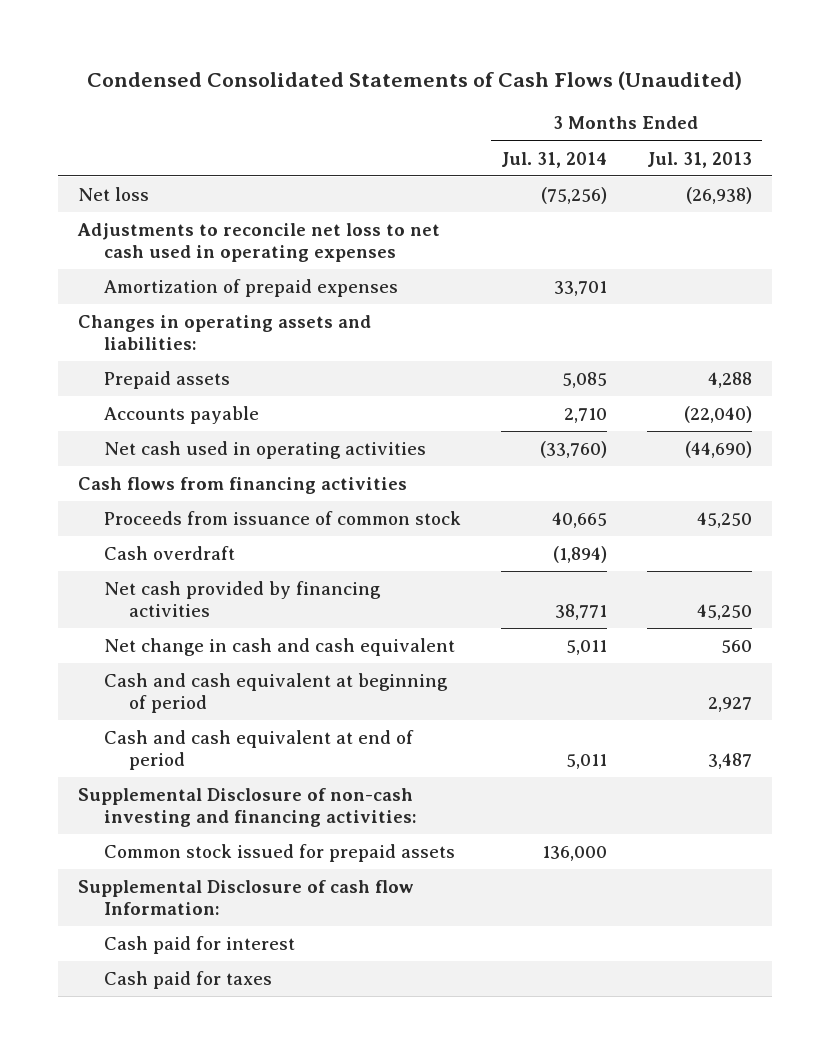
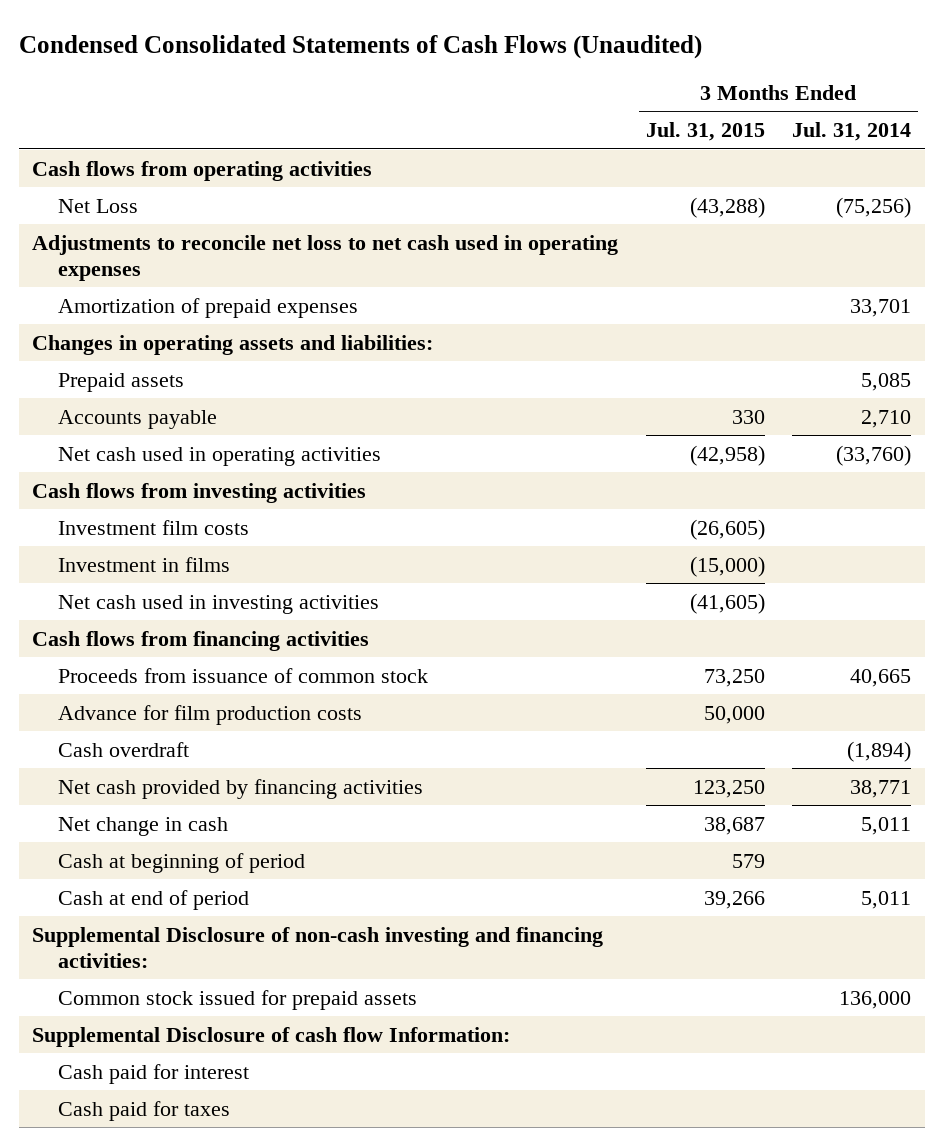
- | 3 Months Ended Jul. 31, 2014 | 3 Months Ended Jul. 31, 2013
+ | 3 Months Ended Jul. 31, 2015 | 3 Months Ended Jul. 31, 2014
- Net loss | (75,256) | (26,938)
+ Cash flows from operating activities
+ Net Loss | (43,288) | (75,256)
+ Cash flows from investing activities
+ Investment film costs | (26,605) |
+ Investment in films | (15,000) |
+ Net cash used in investing activities | (41,605) |
+ Advance for film production costs | 50,000 |
- Net change in cash and cash equivalent | 5,011 | 560
- Cash and cash equivalent at beginning of period | | 2,927
- Cash and cash equivalent at end of period | 5,011 | 3,487
+ Net change in cash | 38,687 | 5,011
+ Cash at beginning of period | 579 |
+ Cash at end of period | 39,266 | 5,011

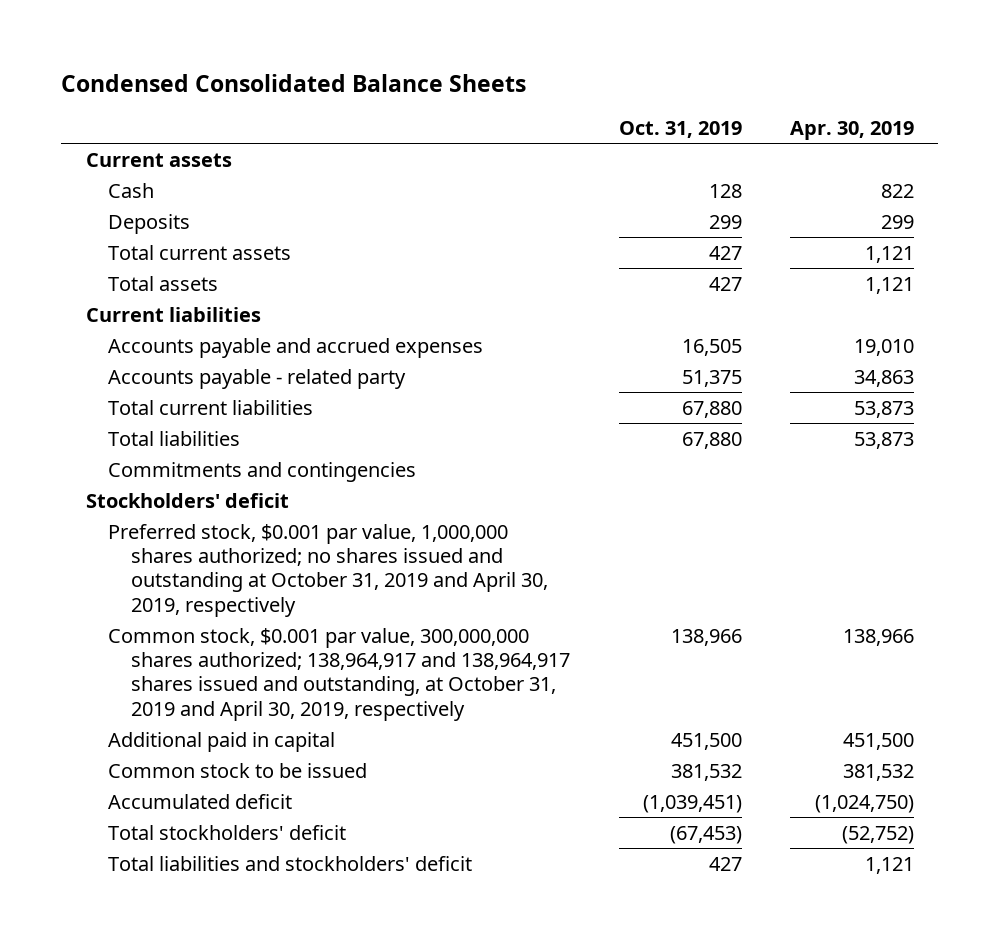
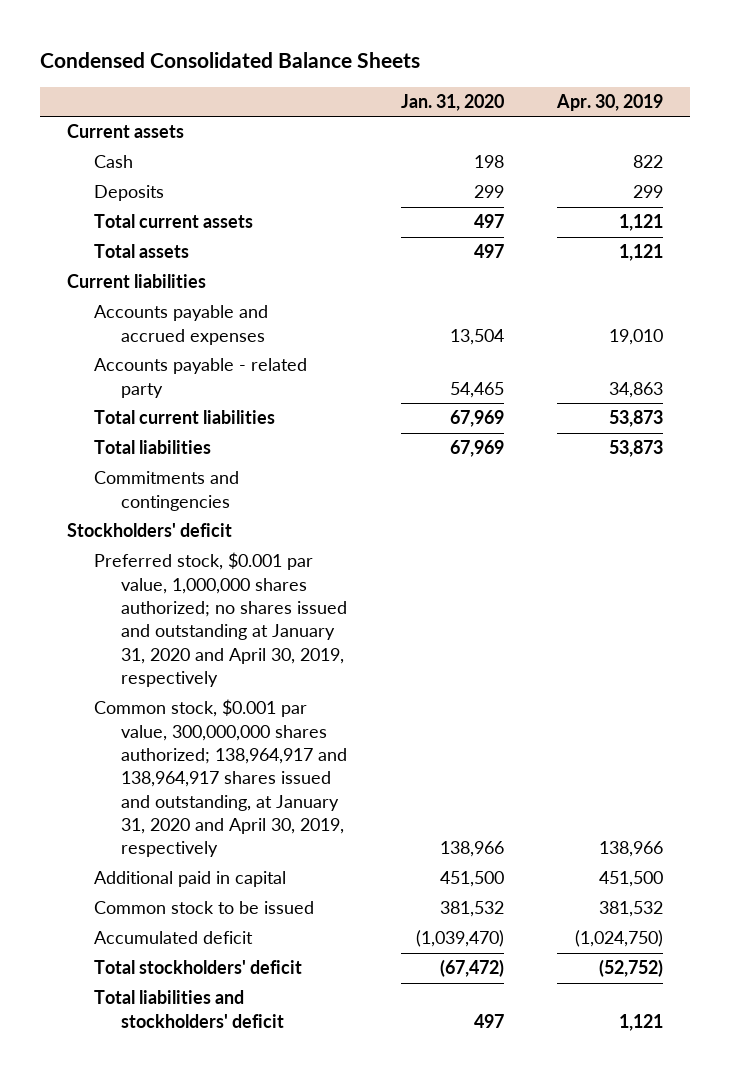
- | Oct. 31, 2019 | Apr. 30, 2019
+ | Jan. 31, 2020 | Apr. 30, 2019
- Preferred stock, $0.001 par value, 1,000,000 shares authorized; no shares issued and outstanding at October 31, 2019 and April 30, 2019, respectively
- Common stock, $0.001 par value, 300,000,000 shares authorized; 138,964,917 and 138,964,917 shares issued and outstanding, at October 31, 2019 and April 30, 2019, respectively | 138,966 | 138,966
+ Preferred stock, $0.001 par value, 1,000,000 shares authorized; no shares issued and outstanding at January 31, 2020 and April 30, 2019, respectively
+ Common stock, $0.001 par value, 300,000,000 shares authorized; 138,964,917 and 138,964,917 shares issued and outstanding, at January 31, 2020 and April 30, 2019, respectively | 138,966 | 138,966

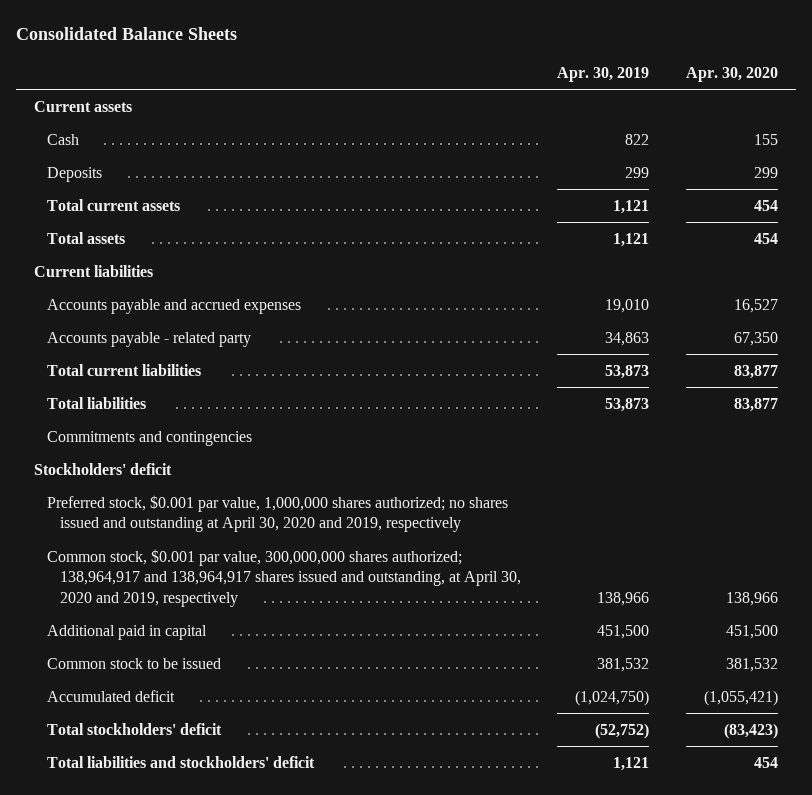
- Condensed Consolidated Balance Sheets
+ Consolidated Balance Sheets
- | Jan. 31, 2020 | Apr. 30, 2019
+ | Apr. 30, 2019 | Apr. 30, 2020
- Preferred stock, $0.001 par value, 1,000,000 shares authorized; no shares issued and outstanding at January 31, 2020 and April 30, 2019, respectively
- Common stock, $0.001 par value, 300,000,000 shares authorized; 138,964,917 and 138,964,917 shares issued and outstanding, at January 31, 2020 and April 30, 2019, respectively | 138,966 | 138,966
+ Preferred stock, $0.001 par value, 1,000,000 shares authorized; no shares issued and outstanding at April 30, 2020 and 2019, respectively
+ Common stock, $0.001 par value, 300,000,000 shares authorized; 138,964,917 and 138,964,917 shares issued and outstanding, at April 30, 2020 and 2019, respectively | 138,966 | 138,966

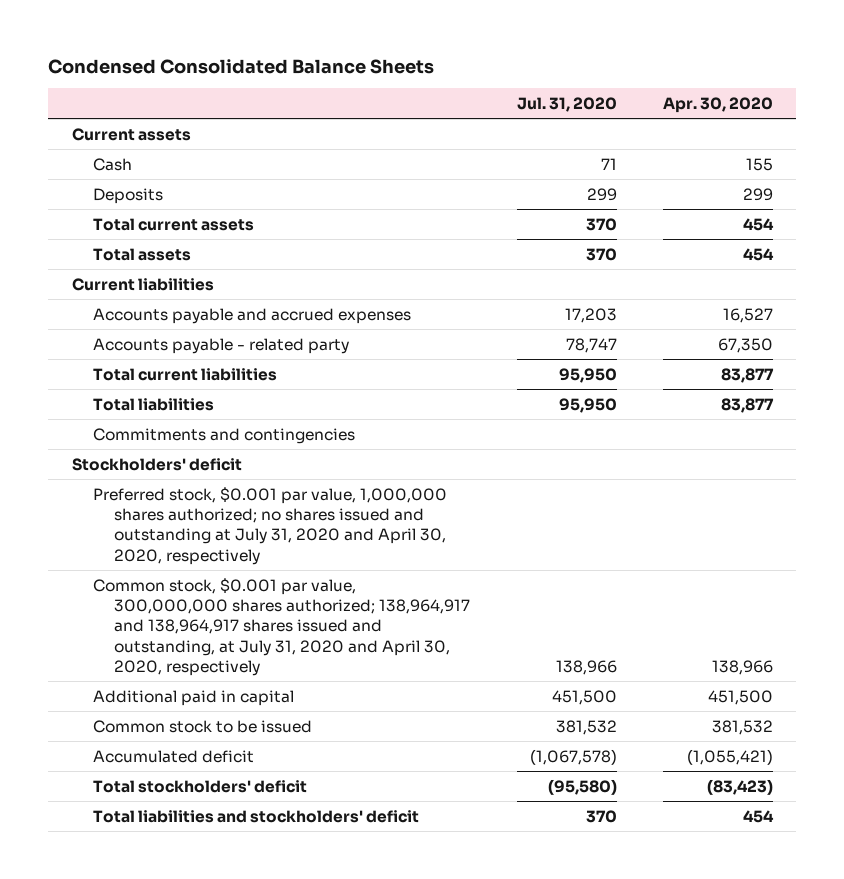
- Consolidated Balance Sheets
+ Condensed Consolidated Balance Sheets
- | Apr. 30, 2019 | Apr. 30, 2020
+ | Jul. 31, 2020 | Apr. 30, 2020
- Preferred stock, $0.001 par value, 1,000,000 shares authorized; no shares issued and outstanding at April 30, 2020 and 2019, respectively
- Common stock, $0.001 par value, 300,000,000 shares authorized; 138,964,917 and 138,964,917 shares issued and outstanding, at April 30, 2020 and 2019, respectively | 138,966 | 138,966
+ Preferred stock, $0.001 par value, 1,000,000 shares authorized; no shares issued and outstanding at July 31, 2020 and April 30, 2020, respectively
+ Common stock, $0.001 par value, 300,000,000 shares authorized; 138,964,917 and 138,964,917 shares issued and outstanding, at July 31, 2020 and April 30, 2020, respectively | 138,966 | 138,966

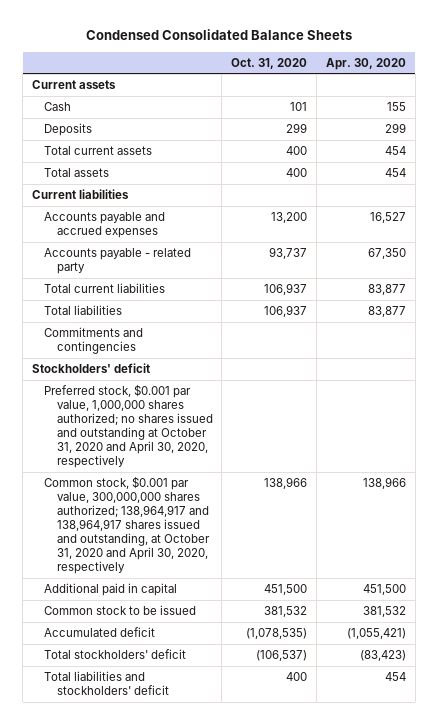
- | Jul. 31, 2020 | Apr. 30, 2020
+ | Oct. 31, 2020 | Apr. 30, 2020
- Preferred stock, $0.001 par value, 1,000,000 shares authorized; no shares issued and outstanding at July 31, 2020 and April 30, 2020, respectively
- Common stock, $0.001 par value, 300,000,000 shares authorized; 138,964,917 and 138,964,917 shares issued and outstanding, at July 31, 2020 and April 30, 2020, respectively | 138,966 | 138,966
+ Preferred stock, $0.001 par value, 1,000,000 shares authorized; no shares issued and outstanding at October 31, 2020 and April 30, 2020, respectively
+ Common stock, $0.001 par value, 300,000,000 shares authorized; 138,964,917 and 138,964,917 shares issued and outstanding, at October 31, 2020 and April 30, 2020, respectively | 138,966 | 138,966

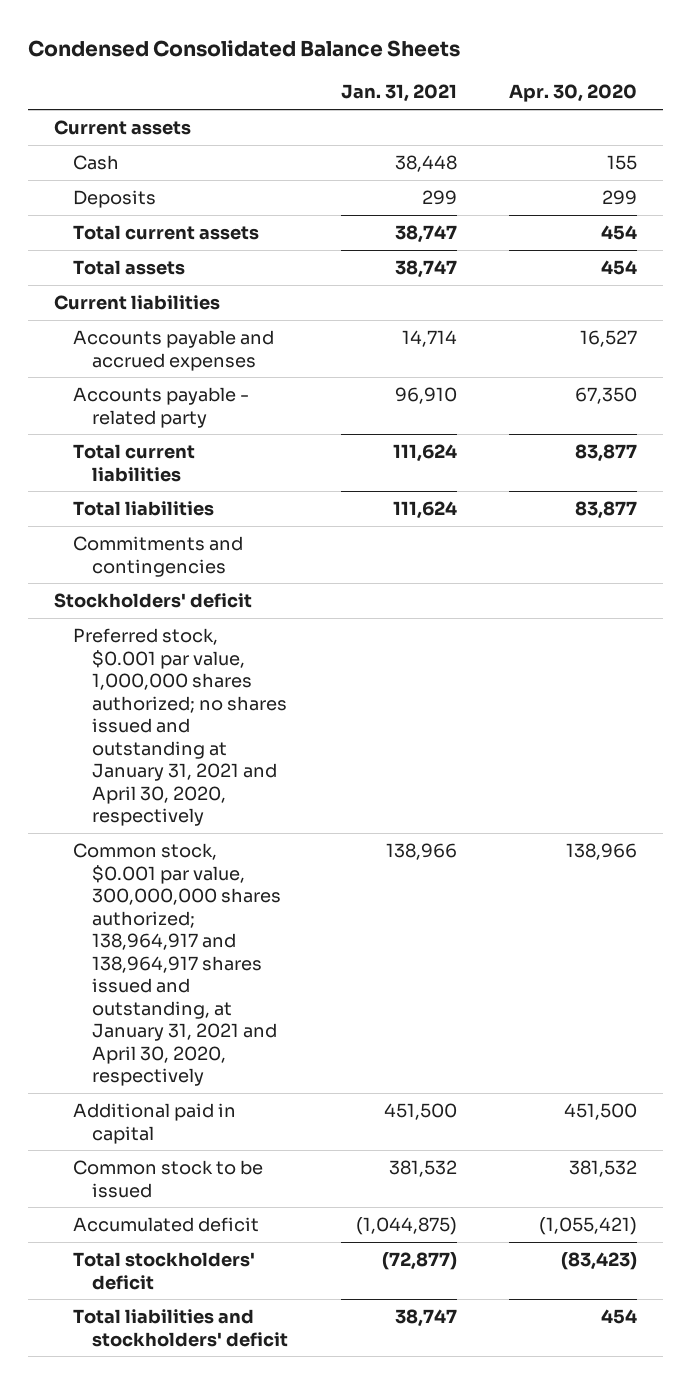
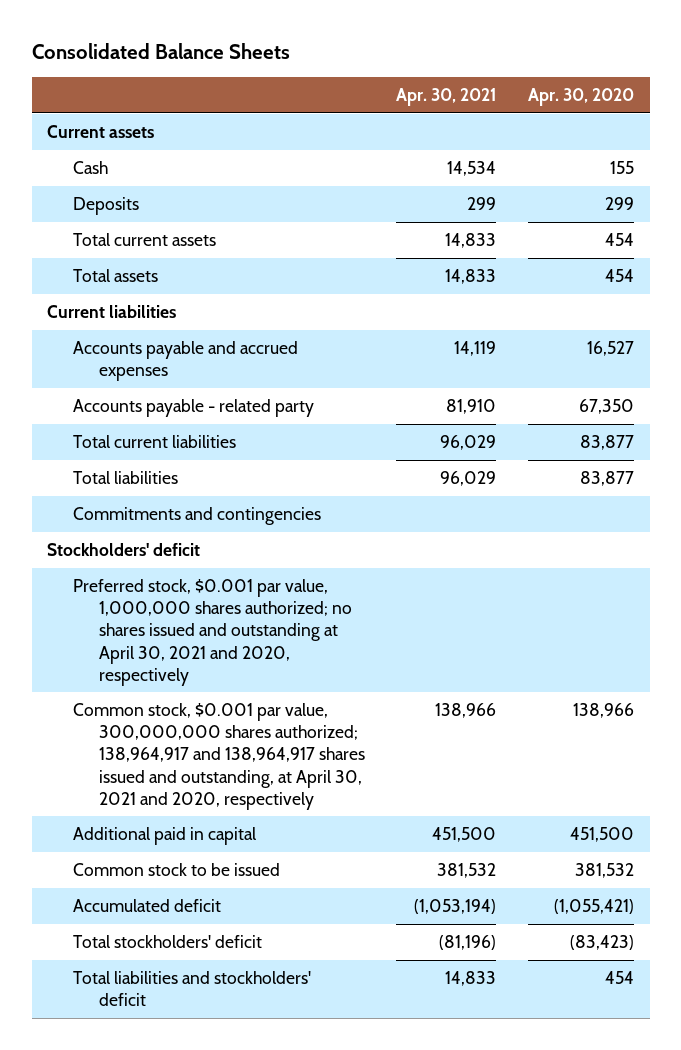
- Condensed Consolidated Balance Sheets
+ Consolidated Balance Sheets
- | Jan. 31, 2021 | Apr. 30, 2020
+ | Apr. 30, 2021 | Apr. 30, 2020
- Preferred stock, $0.001 par value, 1,000,000 shares authorized; no shares issued and outstanding at January 31, 2021 and April 30, 2020, respectively
- Common stock, $0.001 par value, 300,000,000 shares authorized; 138,964,917 and 138,964,917 shares issued and outstanding, at January 31, 2021 and April 30, 2020, respectively | 138,966 | 138,966
+ Preferred stock, $0.001 par value, 1,000,000 shares authorized; no shares issued and outstanding at April 30, 2021 and 2020, respectively
+ Common stock, $0.001 par value, 300,000,000 shares authorized; 138,964,917 and 138,964,917 shares issued and outstanding, at April 30, 2021 and 2020, respectively | 138,966 | 138,966

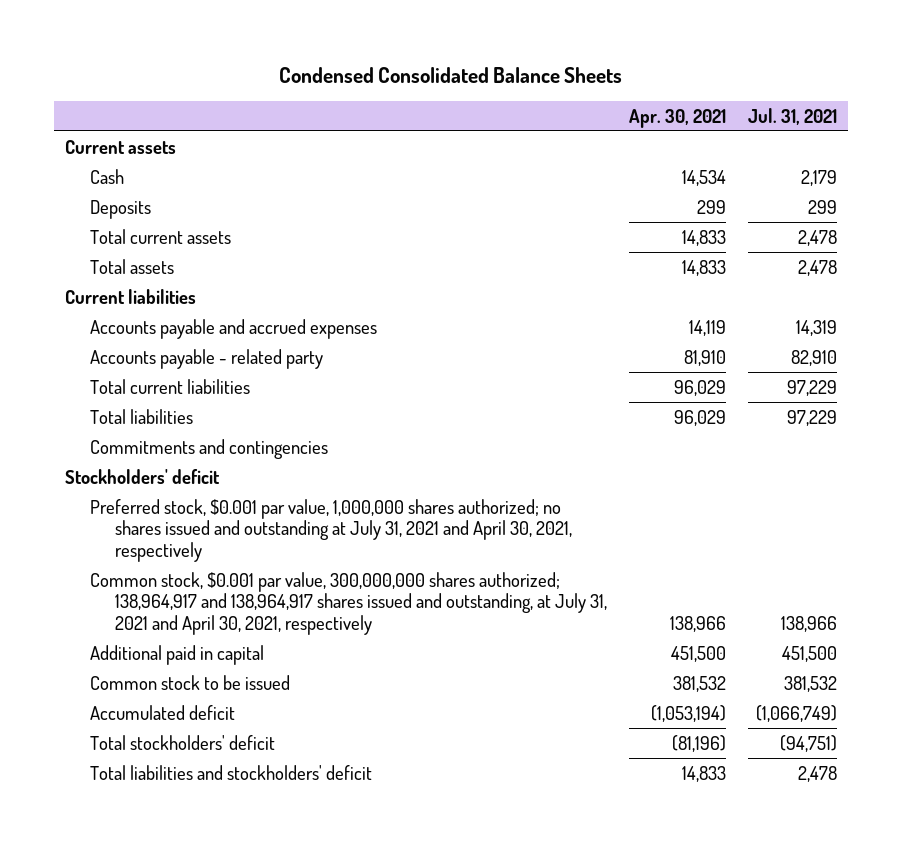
- Consolidated Balance Sheets
+ Condensed Consolidated Balance Sheets
- | Apr. 30, 2021 | Apr. 30, 2020
+ | Apr. 30, 2021 | Jul. 31, 2021
- Preferred stock, $0.001 par value, 1,000,000 shares authorized; no shares issued and outstanding at April 30, 2021 and 2020, respectively
- Common stock, $0.001 par value, 300,000,000 shares authorized; 138,964,917 and 138,964,917 shares issued and outstanding, at April 30, 2021 and 2020, respectively | 138,966 | 138,966
+ Preferred stock, $0.001 par value, 1,000,000 shares authorized; no shares issued and outstanding at July 31, 2021 and April 30, 2021, respectively
+ Common stock, $0.001 par value, 300,000,000 shares authorized; 138,964,917 and 138,964,917 shares issued and outstanding, at July 31, 2021 and April 30, 2021, respectively | 138,966 | 138,966

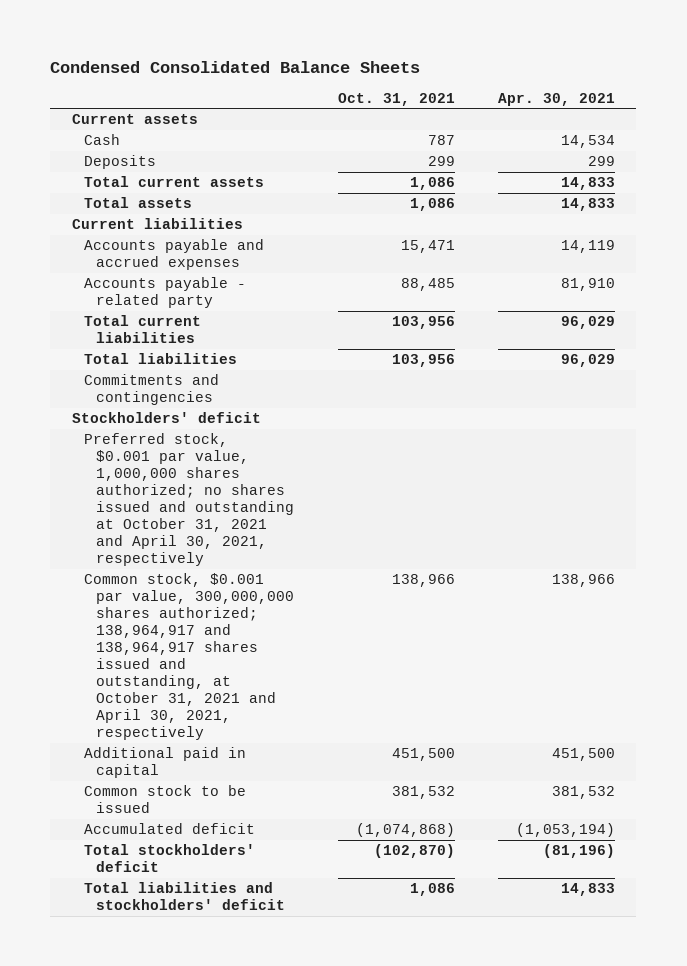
- | Apr. 30, 2021 | Jul. 31, 2021
+ | Oct. 31, 2021 | Apr. 30, 2021
- Preferred stock, $0.001 par value, 1,000,000 shares authorized; no shares issued and outstanding at July 31, 2021 and April 30, 2021, respectively
- Common stock, $0.001 par value, 300,000,000 shares authorized; 138,964,917 and 138,964,917 shares issued and outstanding, at July 31, 2021 and April 30, 2021, respectively | 138,966 | 138,966
+ Preferred stock, $0.001 par value, 1,000,000 shares authorized; no shares issued and outstanding at October 31, 2021 and April 30, 2021, respectively
+ Common stock, $0.001 par value, 300,000,000 shares authorized; 138,964,917 and 138,964,917 shares issued and outstanding, at October 31, 2021 and April 30, 2021, respectively | 138,966 | 138,966

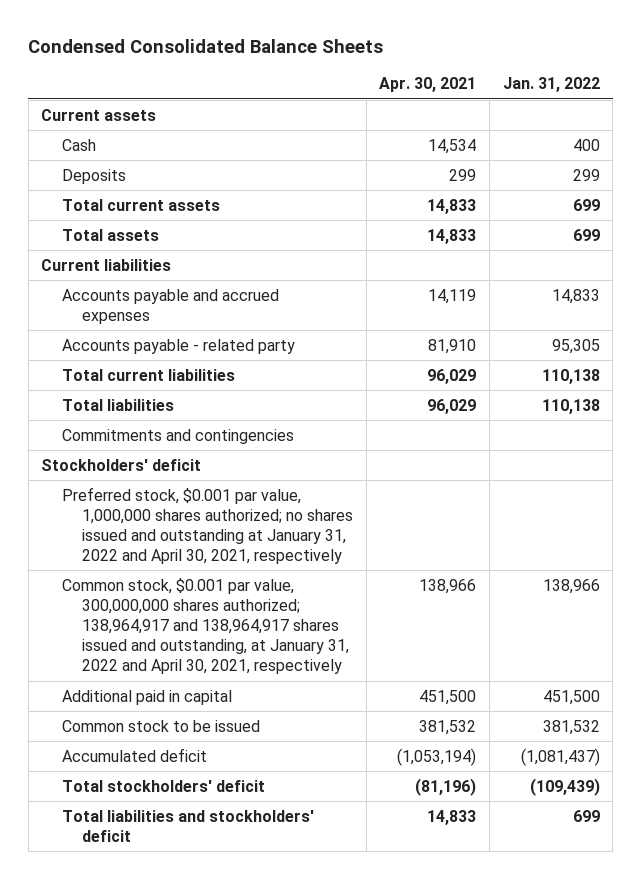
- | Oct. 31, 2021 | Apr. 30, 2021
+ | Apr. 30, 2021 | Jan. 31, 2022
- Preferred stock, $0.001 par value, 1,000,000 shares authorized; no shares issued and outstanding at October 31, 2021 and April 30, 2021, respectively
- Common stock, $0.001 par value, 300,000,000 shares authorized; 138,964,917 and 138,964,917 shares issued and outstanding, at October 31, 2021 and April 30, 2021, respectively | 138,966 | 138,966
+ Preferred stock, $0.001 par value, 1,000,000 shares authorized; no shares issued and outstanding at January 31, 2022 and April 30, 2021, respectively
+ Common stock, $0.001 par value, 300,000,000 shares authorized; 138,964,917 and 138,964,917 shares issued and outstanding, at January 31, 2022 and April 30, 2021, respectively | 138,966 | 138,966

